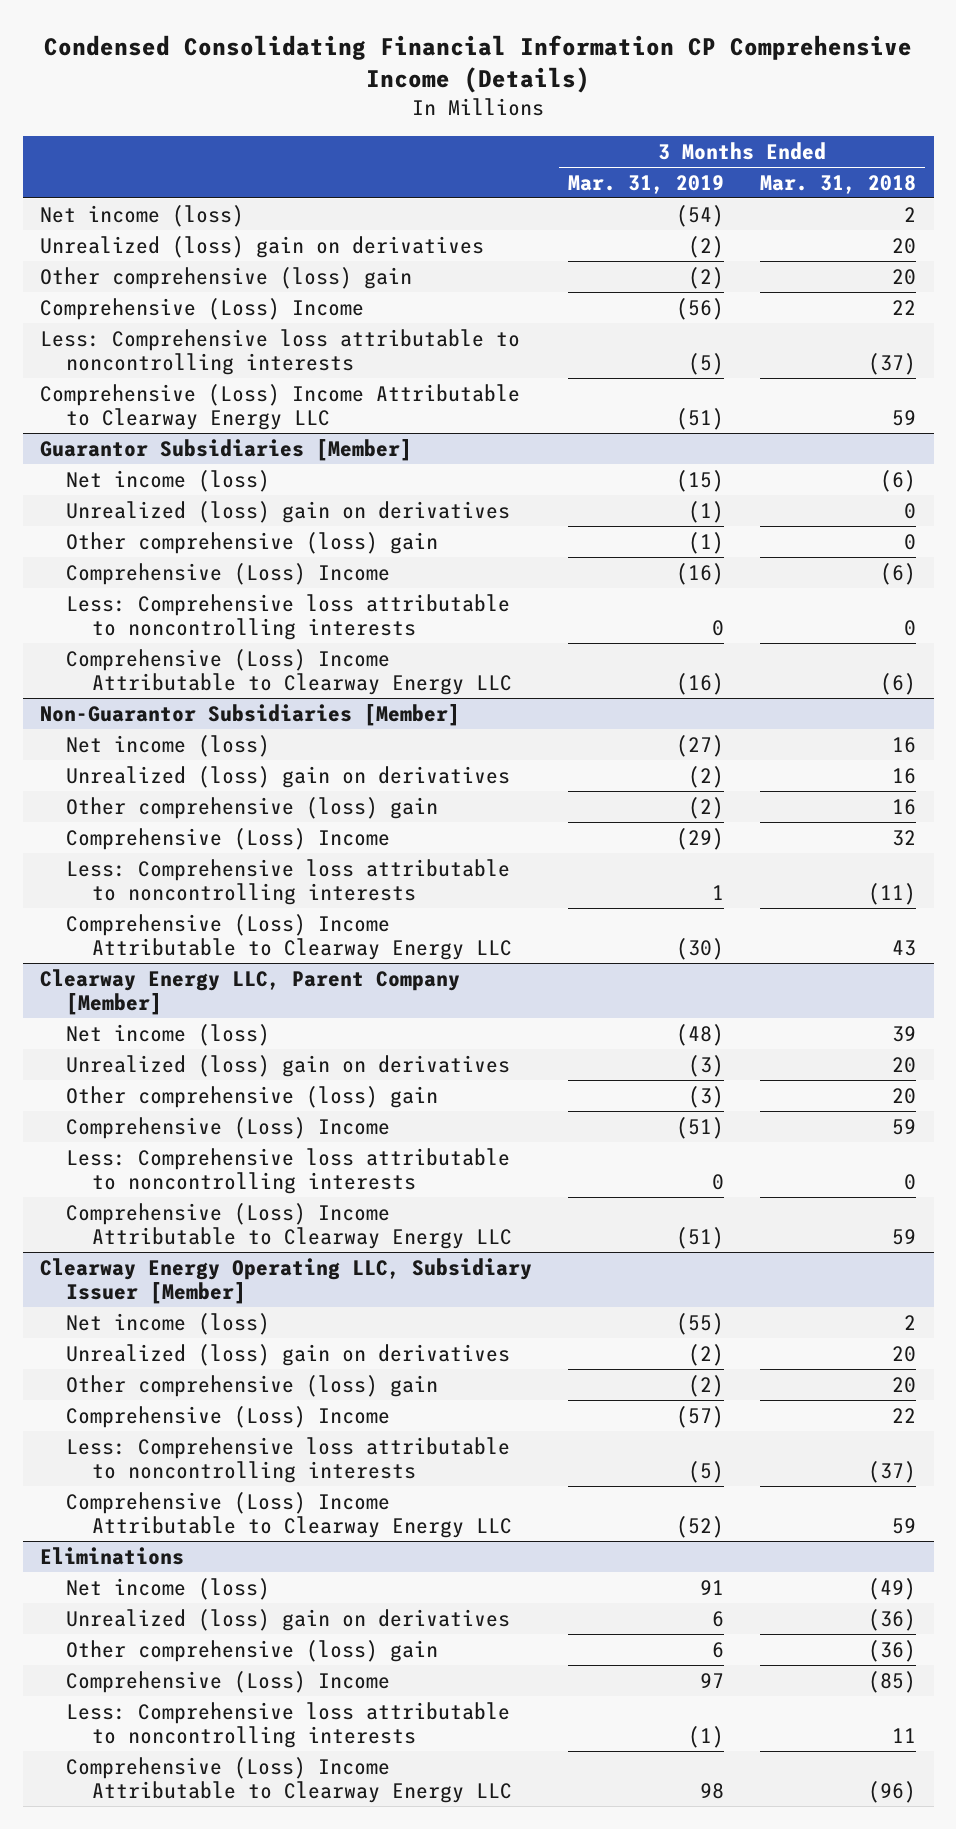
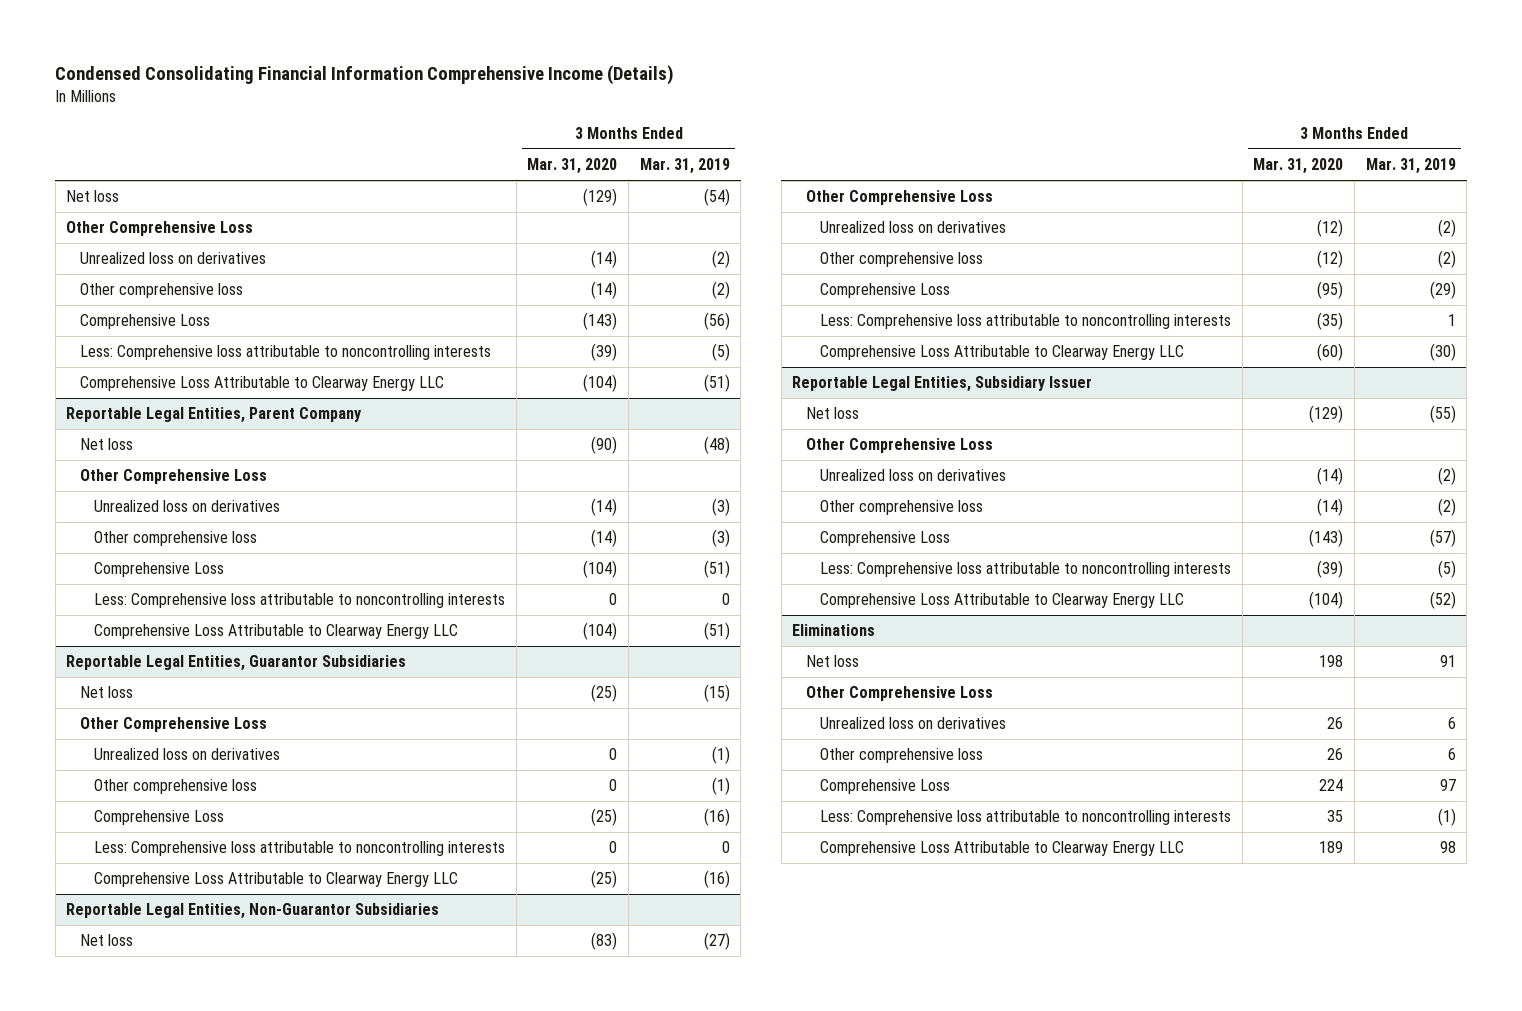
- Condensed Consolidating Financial Information CP Comprehensive Income (Details)
+ Condensed Consolidating Financial Information Comprehensive Income (Details)
- | 3 Months Ended Mar. 31, 2019 | 3 Months Ended Mar. 31, 2018
+ | 3 Months Ended Mar. 31, 2020 | 3 Months Ended Mar. 31, 2019
- Net income (loss) | (54) | 2
- Unrealized (loss) gain on derivatives | (2) | 20
- Other comprehensive (loss) gain | (2) | 20
- Comprehensive (Loss) Income | (56) | 22
+ Net loss | (129) | (54)
+ Other Comprehensive Loss
+ Unrealized loss on derivatives | (14) | (2)
+ Other comprehensive loss | (14) | (2)
+ Comprehensive Loss | (143) | (56)
- Comprehensive (Loss) Income Attributable to Clearway Energy LLC | (51) | 59
- Guarantor Subsidiaries [Member]
- Net income (loss) | (15) | (6)
- Unrealized (loss) gain on derivatives | (1) | 0
- Other comprehensive (loss) gain | (1) | 0
- Comprehensive (Loss) Income | (16) | (6)
+ Comprehensive Loss Attributable to Clearway Energy LLC | (104) | (51)
+ Reportable Legal Entities, Parent Company
+ Net loss | (90) | (48)
+ Other Comprehensive Loss
+ Unrealized loss on derivatives | (14) | (3)
+ Other comprehensive loss | (14) | (3)
+ Comprehensive Loss | (104) | (51)
- Comprehensive (Loss) Income Attributable to Clearway Energy LLC | (16) | (6)
- Non-Guarantor Subsidiaries [Member]
- Net income (loss) | (27) | 16
- Unrealized (loss) gain on derivatives | (2) | 16
- Other comprehensive (loss) gain | (2) | 16
- Comprehensive (Loss) Income | (29) | 32
- Less: Comprehensive loss attributable to noncontrolling interests | 1 | (11)
- Comprehensive (Loss) Income Attributable to Clearway Energy LLC | (30) | 43
- Clearway Energy LLC, Parent Company [Member]
- Net income (loss) | (48) | 39
- Unrealized (loss) gain on derivatives | (3) | 20
- Other comprehensive (loss) gain | (3) | 20
- Comprehensive (Loss) Income | (51) | 59
+ Comprehensive Loss Attributable to Clearway Energy LLC | (104) | (51)
+ Reportable Legal Entities, Guarantor Subsidiaries
+ Net loss | (25) | (15)
+ Other Comprehensive Loss
+ Unrealized loss on derivatives | 0 | (1)
+ Other comprehensive loss | 0 | (1)
+ Comprehensive Loss | (25) | (16)
- Comprehensive (Loss) Income Attributable to Clearway Energy LLC | (51) | 59
- Clearway Energy Operating LLC, Subsidiary Issuer [Member]
- Net income (loss) | (55) | 2
- Unrealized (loss) gain on derivatives | (2) | 20
- Other comprehensive (loss) gain | (2) | 20
- Comprehensive (Loss) Income | (57) | 22
+ Comprehensive Loss Attributable to Clearway Energy LLC | (25) | (16)
+ Reportable Legal Entities, Non-Guarantor Subsidiaries
+ Net loss | (83) | (27)
+ Other Comprehensive Loss
+ Unrealized loss on derivatives | (12) | (2)
+ Other comprehensive loss | (12) | (2)
+ Comprehensive Loss | (95) | (29)
+ Less: Comprehensive loss attributable to noncontrolling interests | (35) | 1
+ Comprehensive Loss Attributable to Clearway Energy LLC | (60) | (30)
+ Reportable Legal Entities, Subsidiary Issuer
+ Net loss | (129) | (55)
+ Other Comprehensive Loss
+ Unrealized loss on derivatives | (14) | (2)
+ Other comprehensive loss | (14) | (2)
+ Comprehensive Loss | (143) | (57)
- Comprehensive (Loss) Income Attributable to Clearway Energy LLC | (52) | 59
+ Comprehensive Loss Attributable to Clearway Energy LLC | (104) | (52)
@ Eliminations
- Net income (loss) | 91 | (49)
- Unrealized (loss) gain on derivatives | 6 | (36)
- Other comprehensive (loss) gain | 6 | (36)
- Comprehensive (Loss) Income | 97 | (85)
+ Net loss | 198 | 91
+ Other Comprehensive Loss
+ Unrealized loss on derivatives | 26 | 6
+ Other comprehensive loss | 26 | 6
+ Comprehensive Loss | 224 | 97
- Comprehensive (Loss) Income Attributable to Clearway Energy LLC | 98 | (96)
+ Comprehensive Loss Attributable to Clearway Energy LLC | 189 | 98

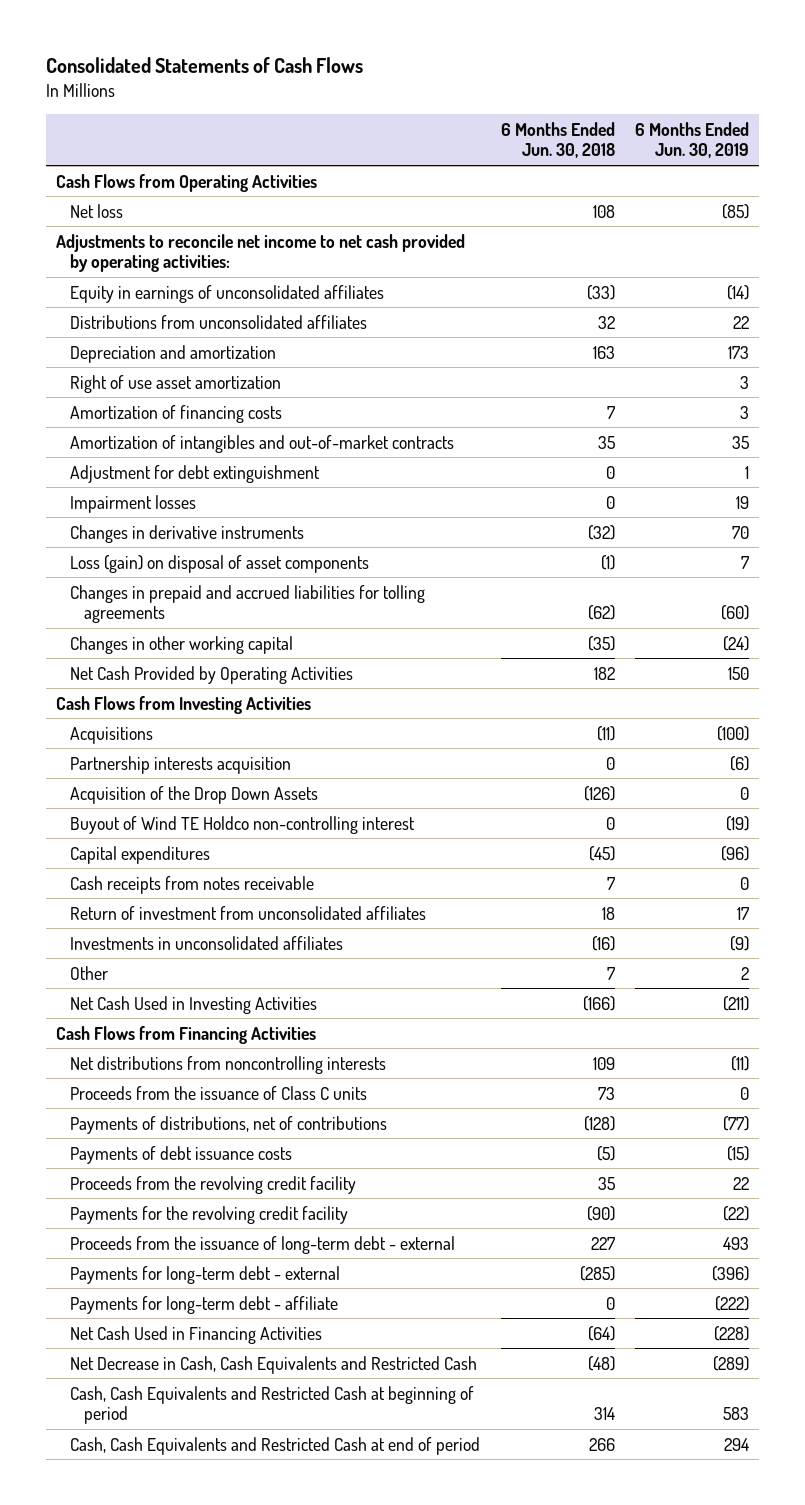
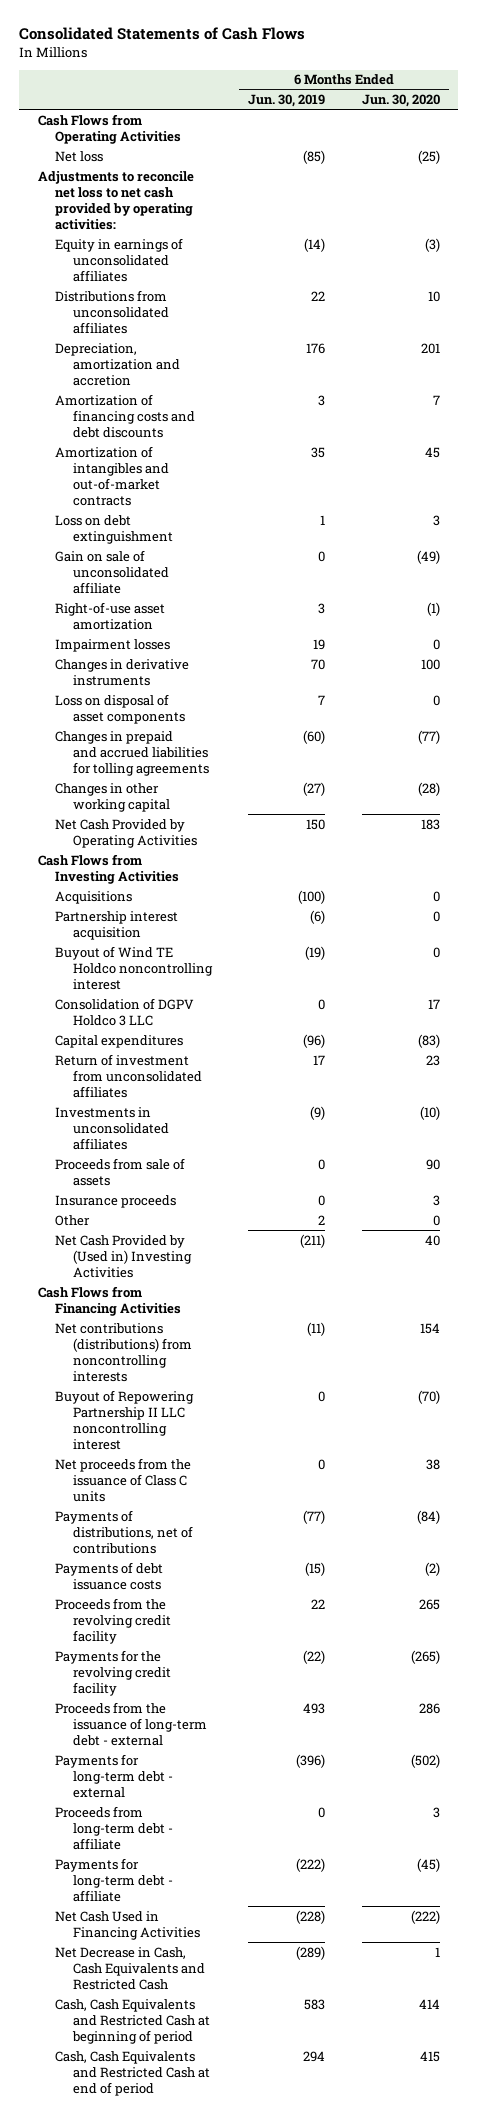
- | 6 Months Ended Jun. 30, 2018 | 6 Months Ended Jun. 30, 2019
+ | 6 Months Ended Jun. 30, 2019 | 6 Months Ended Jun. 30, 2020
- Adjustments to reconcile net income to net cash provided by operating activities:
+ Adjustments to reconcile net loss to net cash provided by operating activities:
- Depreciation and amortization | 163 | 173
- Right of use asset amortization | | 3
- Amortization of financing costs | 7 | 3
+ Depreciation, amortization and accretion | 176 | 201
+ Amortization of financing costs and debt discounts | 3 | 7
- Adjustment for debt extinguishment | 0 | 1
+ Loss on debt extinguishment | 1 | 3
+ Gain on sale of unconsolidated affiliate | 0 | (49)
+ Right-of-use asset amortization | 3 | (1)
- Loss (gain) on disposal of asset components | (1) | 7
+ Loss on disposal of asset components | 7 | 0
- Changes in other working capital | (35) | (24)
+ Changes in other working capital | (27) | (28)
- Partnership interests acquisition | 0 | (6)
- Acquisition of the Drop Down Assets | (126) | 0
- Buyout of Wind TE Holdco non-controlling interest | 0 | (19)
+ Partnership interest acquisition | (6) | 0
+ Buyout of Wind TE Holdco noncontrolling interest | (19) | 0
+ Consolidation of DGPV Holdco 3 LLC | 0 | 17
- Cash receipts from notes receivable | 7 | 0
+ Proceeds from sale of assets | 0 | 90
+ Insurance proceeds | 0 | 3
- Net Cash Used in Investing Activities | (166) | (211)
+ Net Cash Provided by (Used in) Investing Activities | (211) | 40
- Net distributions from noncontrolling interests | 109 | (11)
- Proceeds from the issuance of Class C units | 73 | 0
+ Net contributions (distributions) from noncontrolling interests | (11) | 154
+ Buyout of Repowering Partnership II LLC noncontrolling interest | 0 | (70)
+ Net proceeds from the issuance of Class C units | 0 | 38
+ Proceeds from long-term debt - affiliate | 0 | 3

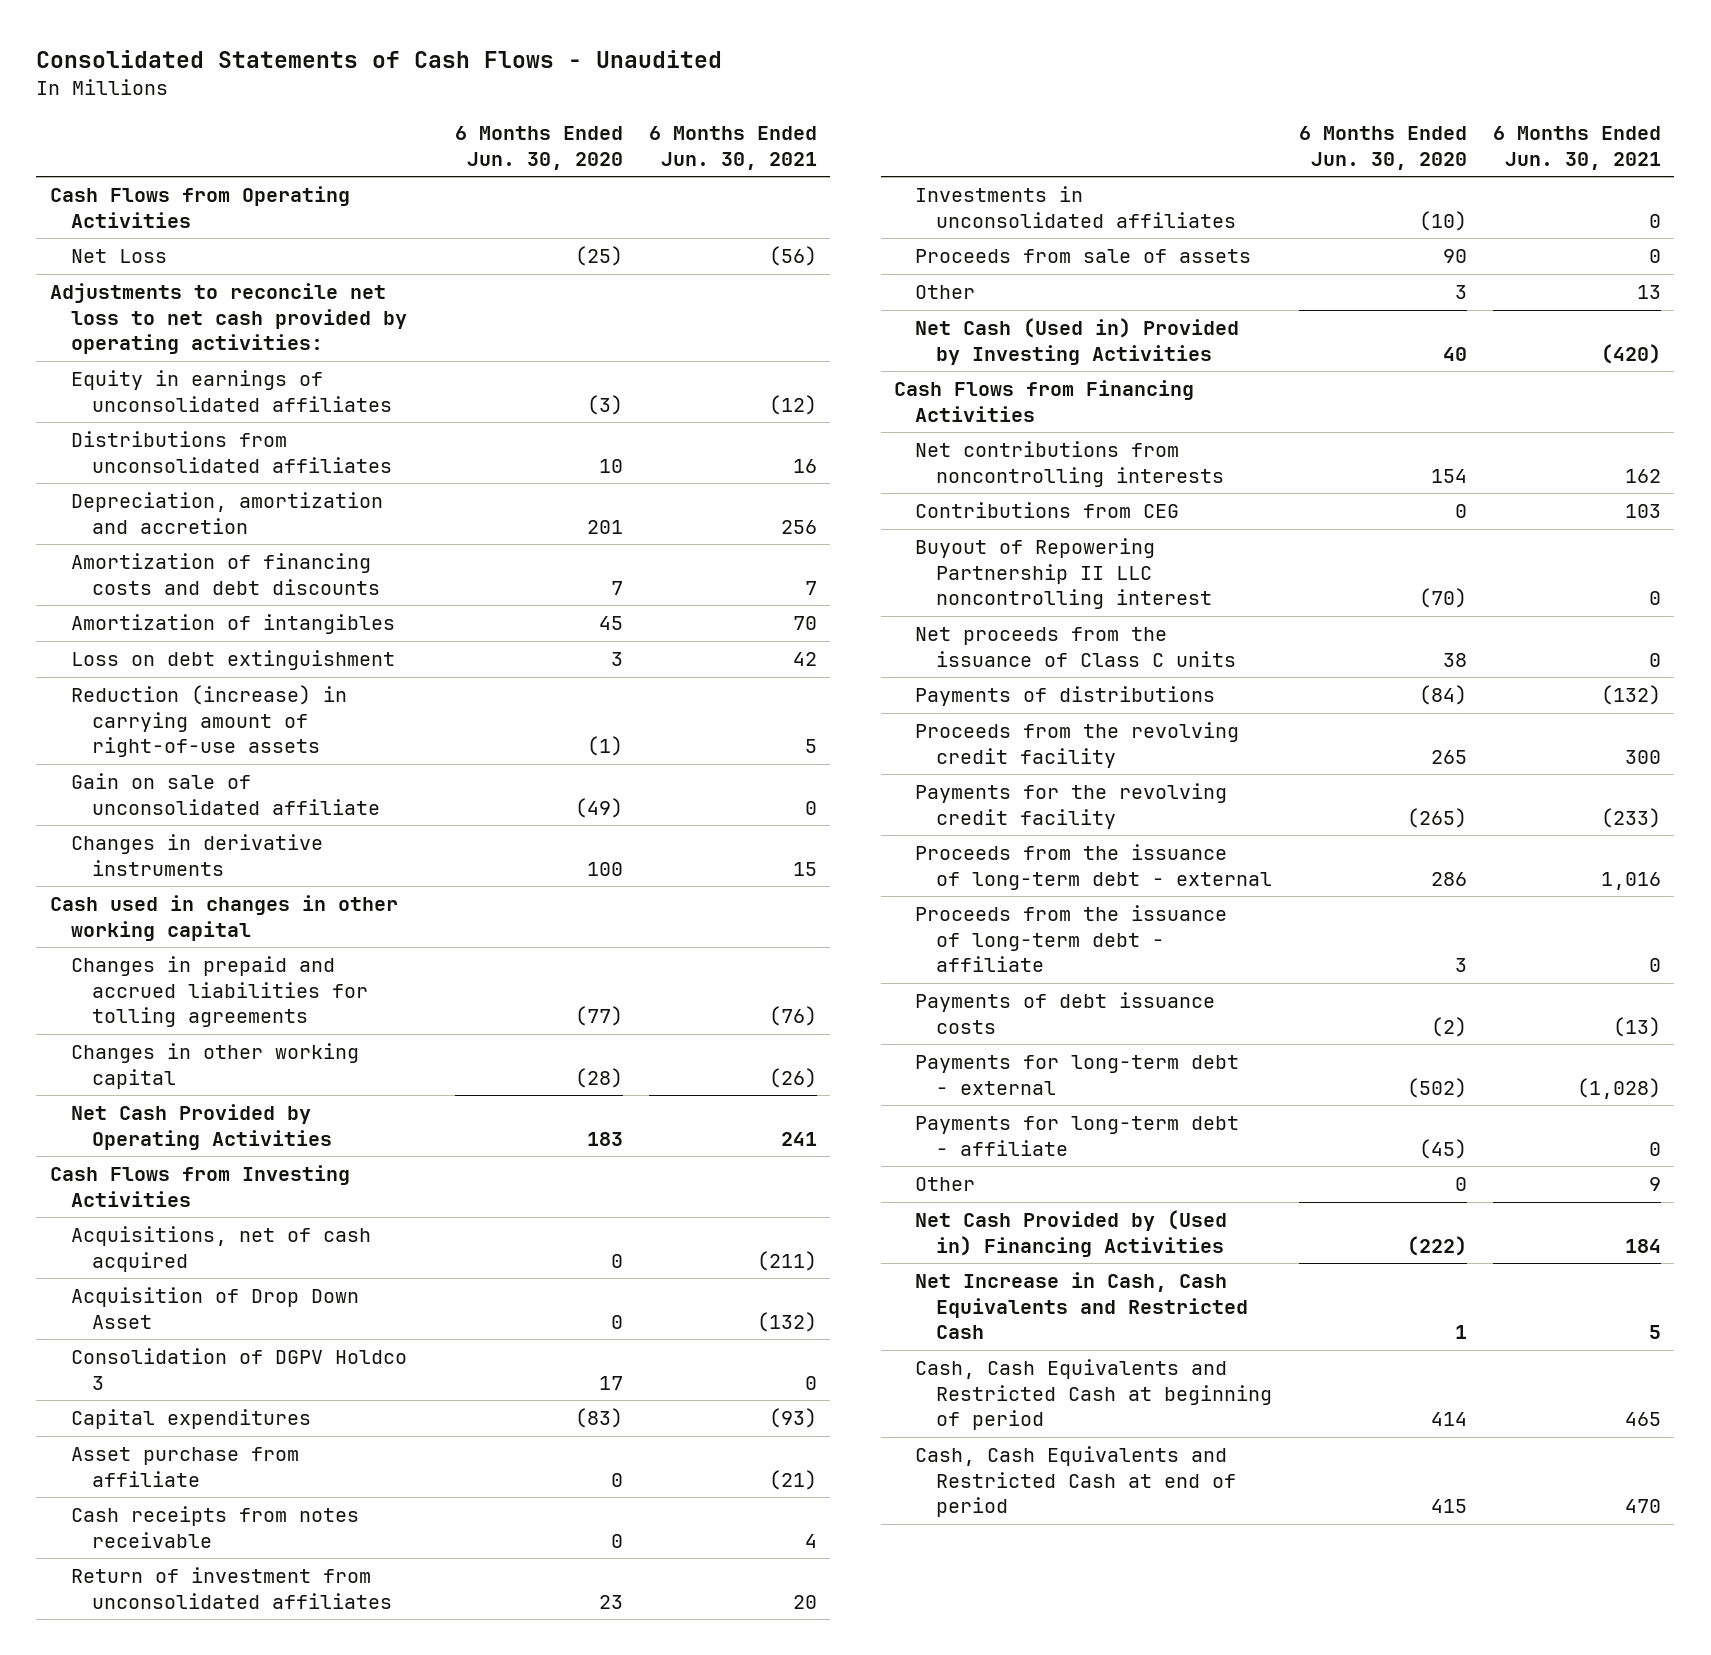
- Consolidated Statements of Cash Flows
+ Consolidated Statements of Cash Flows - Unaudited
- | 6 Months Ended Jun. 30, 2019 | 6 Months Ended Jun. 30, 2020
+ | 6 Months Ended Jun. 30, 2020 | 6 Months Ended Jun. 30, 2021
- Net loss | (85) | (25)
+ Net Loss | (25) | (56)
- Amortization of intangibles and out-of-market contracts | 35 | 45
+ Amortization of intangibles | 45 | 70
+ Reduction (increase) in carrying amount of right-of-use assets | (1) | 5
- Right-of-use asset amortization | 3 | (1)
- Impairment losses | 19 | 0
- Loss on disposal of asset components | 7 | 0
+ Cash used in changes in other working capital
- Acquisitions | (100) | 0
- Partnership interest acquisition | (6) | 0
- Buyout of Wind TE Holdco noncontrolling interest | (19) | 0
- Consolidation of DGPV Holdco 3 LLC | 0 | 17
+ Acquisitions, net of cash acquired | 0 | (211)
+ Acquisition of Drop Down Asset | 0 | (132)
+ Consolidation of DGPV Holdco 3 | 17 | 0
+ Asset purchase from affiliate | 0 | (21)
+ Cash receipts from notes receivable | 0 | 4
- Insurance proceeds | 0 | 3
- Net Cash Provided by (Used in) Investing Activities | (211) | 40
+ Other | 3 | 13
+ Net Cash (Used in) Provided by Investing Activities | 40 | (420)
- Net contributions (distributions) from noncontrolling interests | (11) | 154
+ Net contributions from noncontrolling interests | 154 | 162
+ Contributions from CEG | 0 | 103
- Payments of distributions, net of contributions | (77) | (84)
+ Payments of distributions | (84) | (132)
+ Proceeds from the issuance of long-term debt - affiliate | 3 | 0
moved down: Payments of debt issuance costs | (2) | (13)
- Proceeds from long-term debt - affiliate | 0 | 3
- Net Cash Used in Financing Activities | (228) | (222)
- Net Decrease in Cash, Cash Equivalents and Restricted Cash | (289) | 1
moved down: Other | 0 | 9
+ Net Cash Provided by (Used in) Financing Activities | (222) | 184
+ Net Increase in Cash, Cash Equivalents and Restricted Cash | 1 | 5

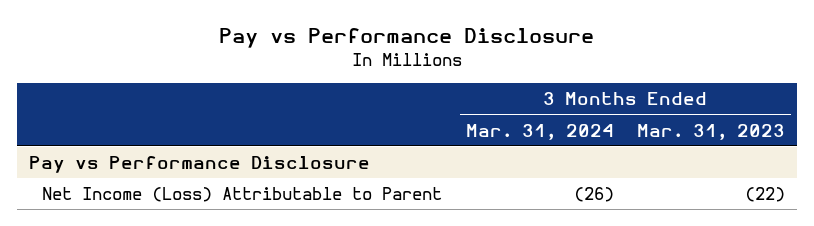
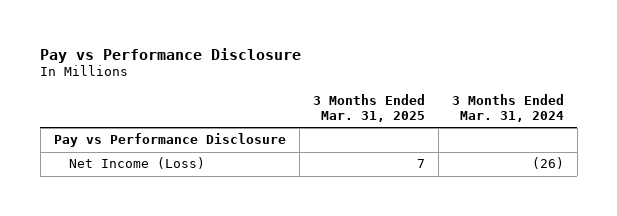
- | 3 Months Ended Mar. 31, 2024 | 3 Months Ended Mar. 31, 2023
+ | 3 Months Ended Mar. 31, 2025 | 3 Months Ended Mar. 31, 2024
- Net Income (Loss) Attributable to Parent | (26) | (22)
+ Net Income (Loss) | 7 | (26)

